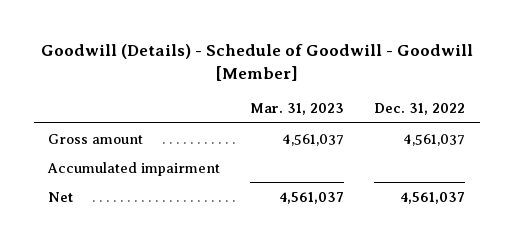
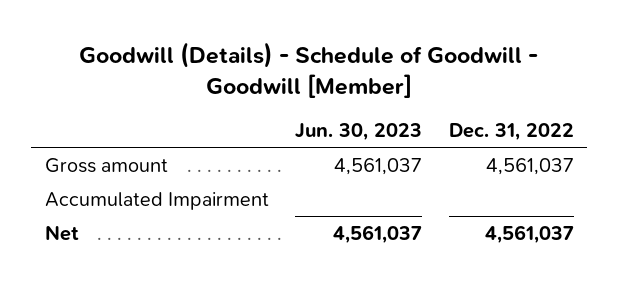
- | Mar. 31, 2023 | Dec. 31, 2022
+ | Jun. 30, 2023 | Dec. 31, 2022
- Accumulated impairment
+ Accumulated Impairment

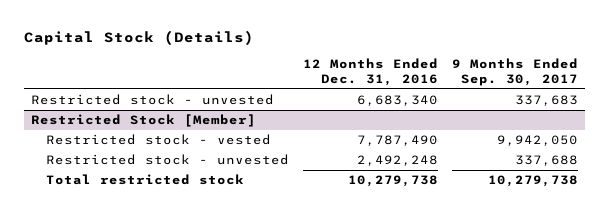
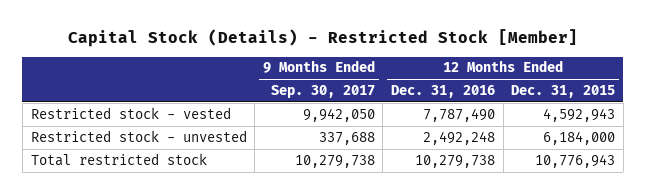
- Capital Stock (Details)
+ Capital Stock (Details) - Restricted Stock [Member]
- | 12 Months Ended Dec. 31, 2016 | 9 Months Ended Sep. 30, 2017
+ | 9 Months Ended Sep. 30, 2017 | 12 Months Ended Dec. 31, 2016 | 12 Months Ended Dec. 31, 2015
- Restricted stock - unvested | 6,683,340 | 337,683
- Restricted Stock [Member]

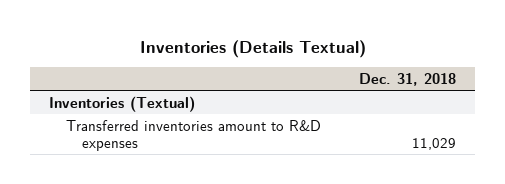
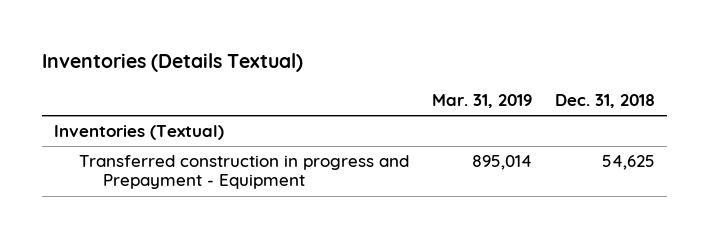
- | Dec. 31, 2018
+ | Mar. 31, 2019 | Dec. 31, 2018
- Transferred inventories amount to R&D expenses | 11,029
+ Transferred construction in progress and Prepayment - Equipment | 895,014 | 54,625

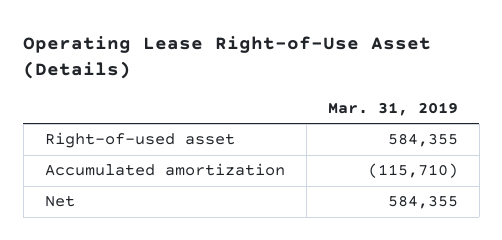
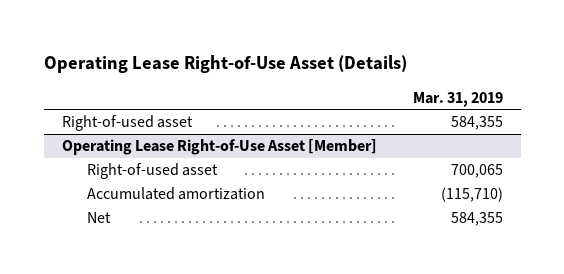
+ Operating Lease Right-of-Use Asset [Member]
+ Right-of-used asset | 700,065

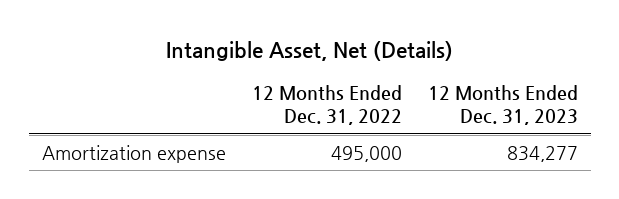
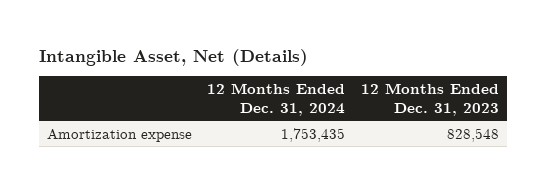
- | 12 Months Ended Dec. 31, 2022 | 12 Months Ended Dec. 31, 2023
+ | 12 Months Ended Dec. 31, 2024 | 12 Months Ended Dec. 31, 2023
- Amortization expense | 495,000 | 834,277
+ Amortization expense | 1,753,435 | 828,548

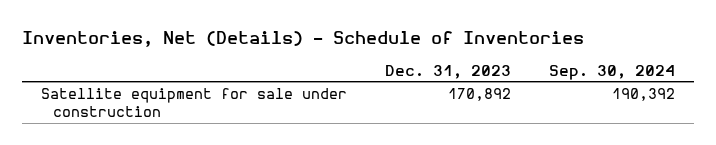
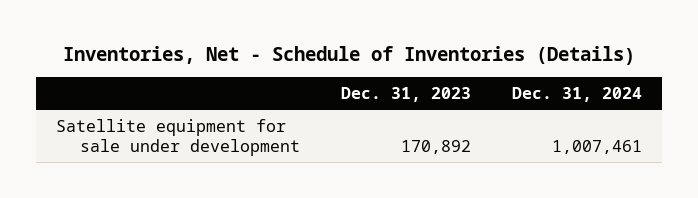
- Inventories, Net (Details) - Schedule of Inventories
+ Inventories, Net - Schedule of Inventories (Details)
- | Dec. 31, 2023 | Sep. 30, 2024
+ | Dec. 31, 2023 | Dec. 31, 2024
- Satellite equipment for sale under construction | 170,892 | 190,392
+ Satellite equipment for sale under development | 170,892 | 1,007,461

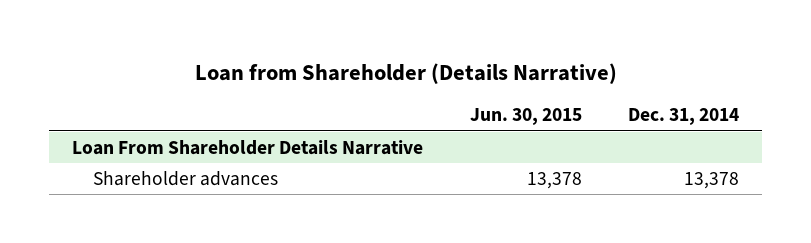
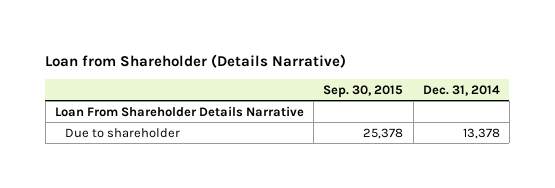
- | Jun. 30, 2015 | Dec. 31, 2014
+ | Sep. 30, 2015 | Dec. 31, 2014
- Shareholder advances | 13,378 | 13,378
+ Due to shareholder | 25,378 | 13,378

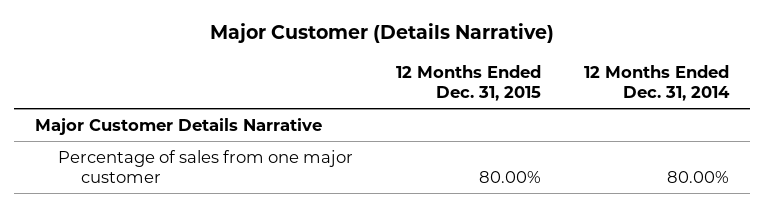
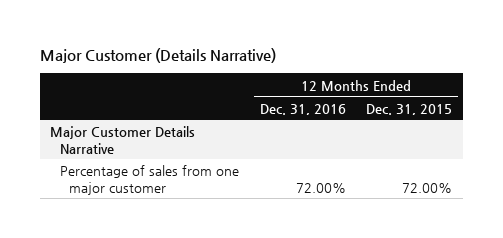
- | 12 Months Ended Dec. 31, 2015 | 12 Months Ended Dec. 31, 2014
+ | 12 Months Ended Dec. 31, 2016 | 12 Months Ended Dec. 31, 2015
- Percentage of sales from one major customer | 80.00% | 80.00%
+ Percentage of sales from one major customer | 72.00% | 72.00%

